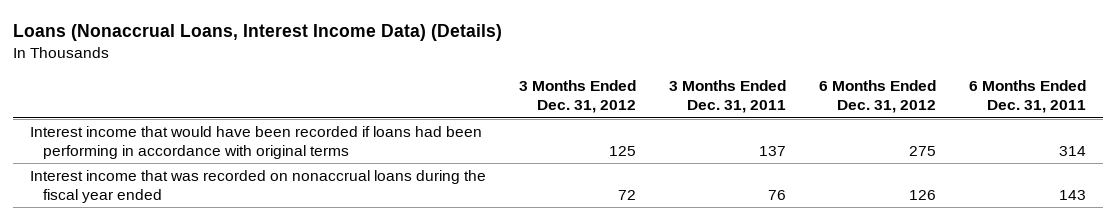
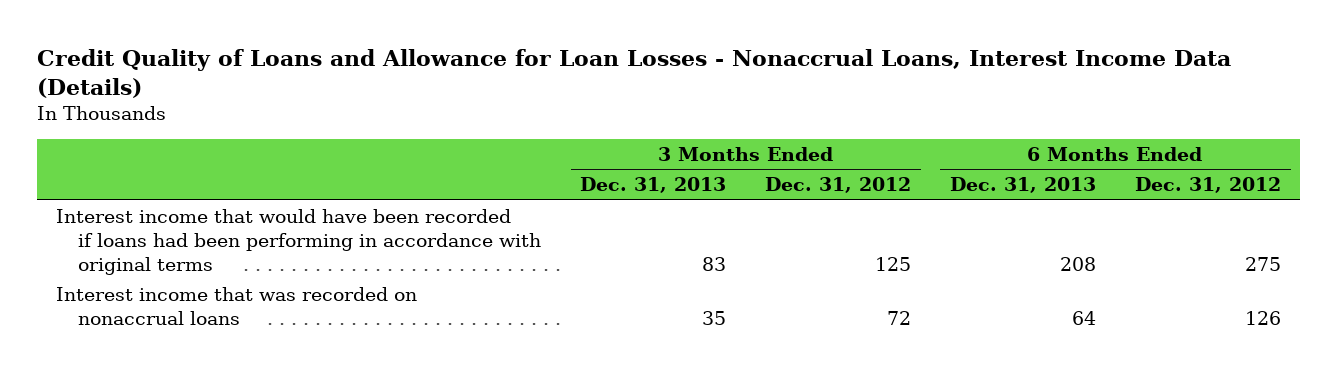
- Loans (Nonaccrual Loans, Interest Income Data) (Details)
+ Credit Quality of Loans and Allowance for Loan Losses - Nonaccrual Loans, Interest Income Data (Details)
- | 3 Months Ended Dec. 31, 2012 | 3 Months Ended Dec. 31, 2011 | 6 Months Ended Dec. 31, 2012 | 6 Months Ended Dec. 31, 2011
+ | 3 Months Ended Dec. 31, 2013 | 3 Months Ended Dec. 31, 2012 | 6 Months Ended Dec. 31, 2013 | 6 Months Ended Dec. 31, 2012
- Interest income that was recorded on nonaccrual loans during the fiscal year ended | 72 | 76 | 126 | 143
+ Interest income that was recorded on nonaccrual loans | 35 | 72 | 64 | 126

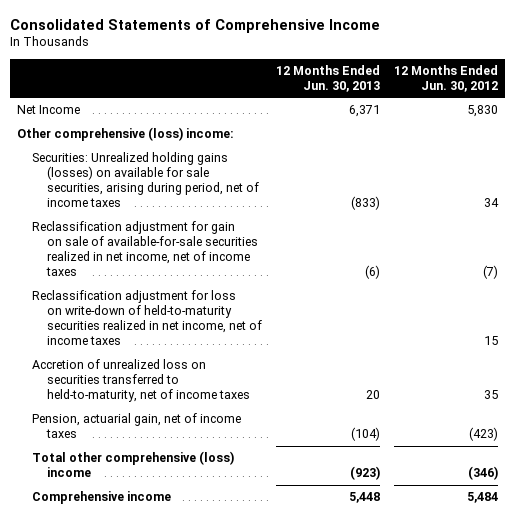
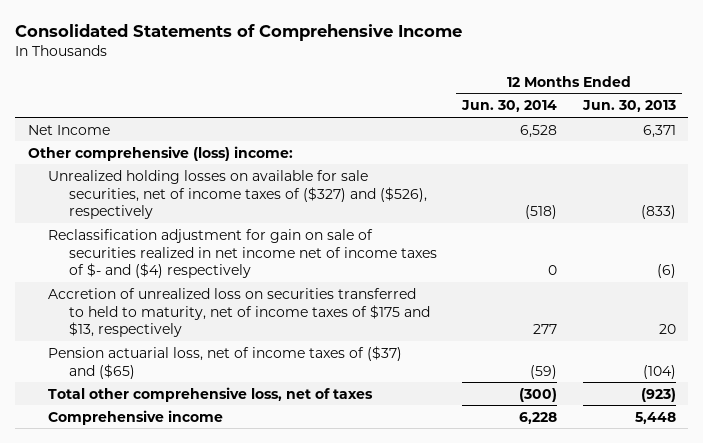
- | 12 Months Ended Jun. 30, 2013 | 12 Months Ended Jun. 30, 2012
+ | 12 Months Ended Jun. 30, 2014 | 12 Months Ended Jun. 30, 2013
- Securities: Unrealized holding gains (losses) on available for sale securities, arising during period, net of income taxes | (833) | 34
- Reclassification adjustment for gain on sale of available-for-sale securities realized in net income, net of income taxes | (6) | (7)
- Reclassification adjustment for loss on write-down of held-to-maturity securities realized in net income, net of income taxes | | 15
- Accretion of unrealized loss on securities transferred to held-to-maturity, net of income taxes | 20 | 35
- Pension, actuarial gain, net of income taxes | (104) | (423)
- Total other comprehensive (loss) income | (923) | (346)
+ Unrealized holding losses on available for sale securities, net of income taxes of ($327) and ($526), respectively | (518) | (833)
+ Reclassification adjustment for gain on sale of securities realized in net income net of income taxes of $- and ($4) respectively | 0 | (6)
+ Accretion of unrealized loss on securities transferred to held to maturity, net of income taxes of $175 and $13, respectively | 277 | 20
+ Pension actuarial loss, net of income taxes of ($37) and ($65) | (59) | (104)
+ Total other comprehensive loss, net of taxes | (300) | (923)

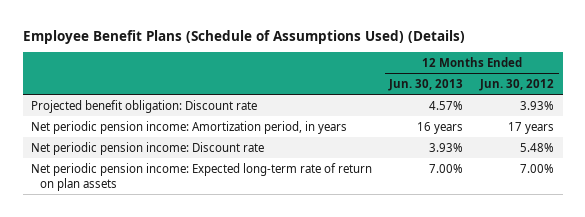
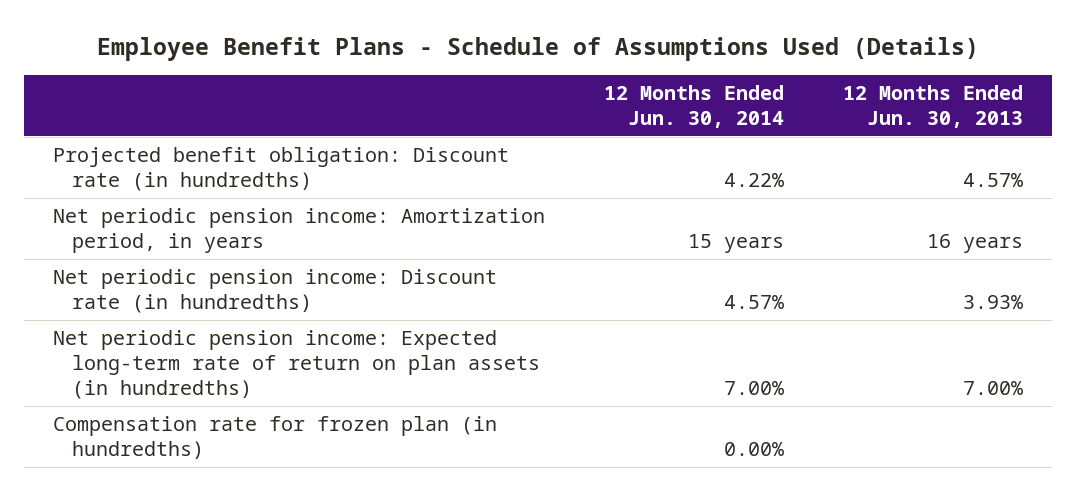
- Employee Benefit Plans (Schedule of Assumptions Used) (Details)
+ Employee Benefit Plans - Schedule of Assumptions Used (Details)
- | 12 Months Ended Jun. 30, 2013 | 12 Months Ended Jun. 30, 2012
+ | 12 Months Ended Jun. 30, 2014 | 12 Months Ended Jun. 30, 2013
- Projected benefit obligation: Discount rate | 4.57% | 3.93%
+ Projected benefit obligation: Discount rate (in hundredths) | 4.22% | 4.57%
- Net periodic pension income: Discount rate | 3.93% | 5.48%
- Net periodic pension income: Expected long-term rate of return on plan assets | 7.00% | 7.00%
+ Net periodic pension income: Discount rate (in hundredths) | 4.57% | 3.93%
+ Net periodic pension income: Expected long-term rate of return on plan assets (in hundredths) | 7.00% | 7.00%
+ Compensation rate for frozen plan (in hundredths) | 0.00% |

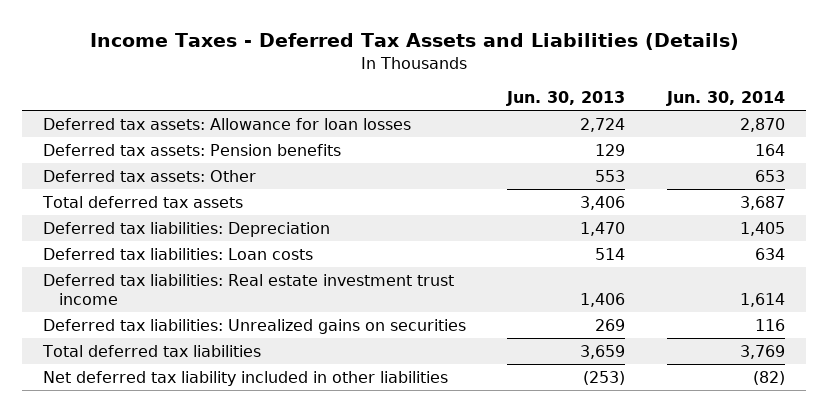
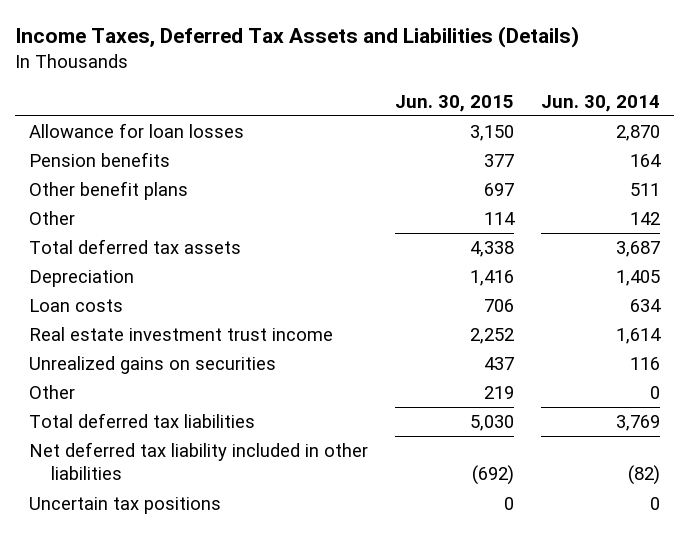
- Income Taxes - Deferred Tax Assets and Liabilities (Details)
+ Income Taxes, Deferred Tax Assets and Liabilities (Details)
- | Jun. 30, 2013 | Jun. 30, 2014
+ | Jun. 30, 2015 | Jun. 30, 2014
- Deferred tax assets: Allowance for loan losses | 2,724 | 2,870
- Deferred tax assets: Pension benefits | 129 | 164
- Deferred tax assets: Other | 553 | 653
+ Allowance for loan losses | 3,150 | 2,870
+ Pension benefits | 377 | 164
+ Other benefit plans | 697 | 511
+ Other | 114 | 142
- Deferred tax liabilities: Depreciation | 1,470 | 1,405
- Deferred tax liabilities: Loan costs | 514 | 634
- Deferred tax liabilities: Real estate investment trust income | 1,406 | 1,614
- Deferred tax liabilities: Unrealized gains on securities | 269 | 116
+ Depreciation | 1,416 | 1,405
+ Loan costs | 706 | 634
+ Real estate investment trust income | 2,252 | 1,614
+ Unrealized gains on securities | 437 | 116
+ Other | 219 | 0
+ Uncertain tax positions | 0 | 0

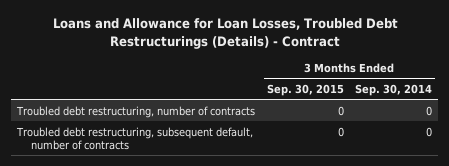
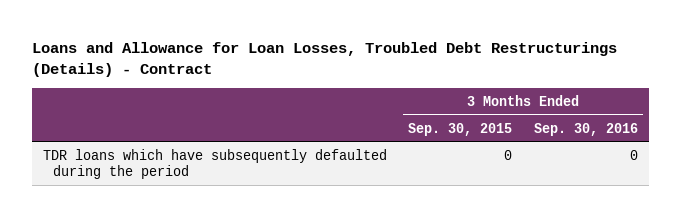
- | 3 Months Ended Sep. 30, 2015 | 3 Months Ended Sep. 30, 2014
+ | 3 Months Ended Sep. 30, 2015 | 3 Months Ended Sep. 30, 2016
- Troubled debt restructuring, number of contracts | 0 | 0
- Troubled debt restructuring, subsequent default, number of contracts | 0 | 0
+ TDR loans which have subsequently defaulted during the period | 0 | 0

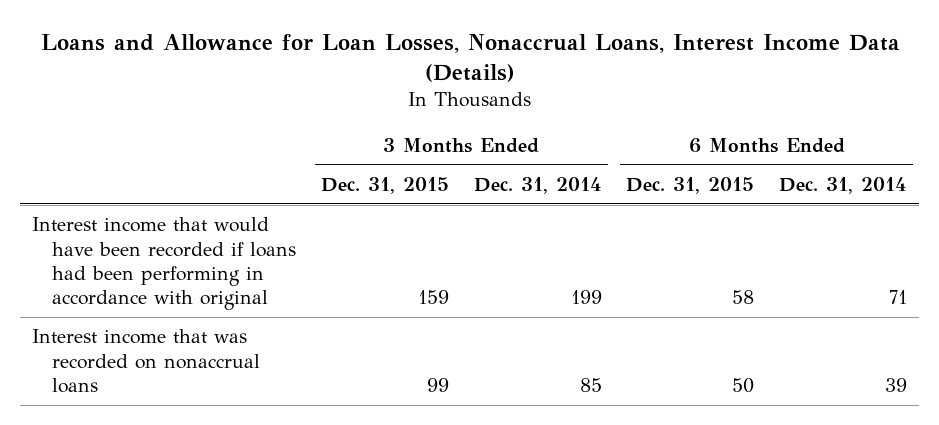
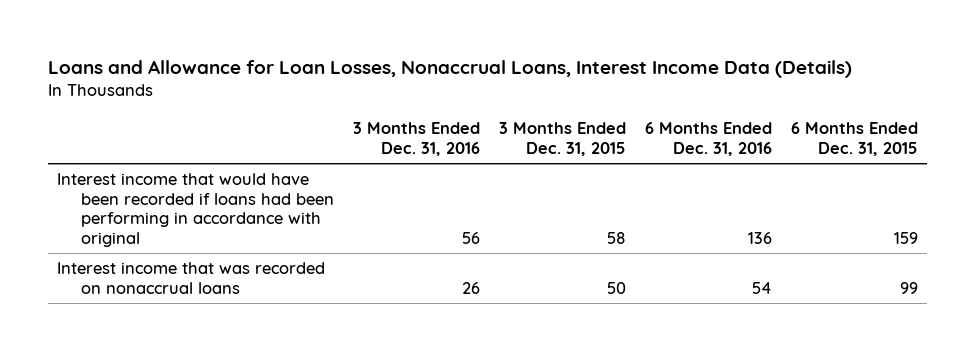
- | 3 Months Ended Dec. 31, 2015 | 3 Months Ended Dec. 31, 2014 | 6 Months Ended Dec. 31, 2015 | 6 Months Ended Dec. 31, 2014
+ | 3 Months Ended Dec. 31, 2016 | 3 Months Ended Dec. 31, 2015 | 6 Months Ended Dec. 31, 2016 | 6 Months Ended Dec. 31, 2015
- Interest income that would have been recorded if loans had been performing in accordance with original | 159 | 199 | 58 | 71
- Interest income that was recorded on nonaccrual loans | 99 | 85 | 50 | 39
+ Interest income that would have been recorded if loans had been performing in accordance with original | 56 | 58 | 136 | 159
+ Interest income that was recorded on nonaccrual loans | 26 | 50 | 54 | 99

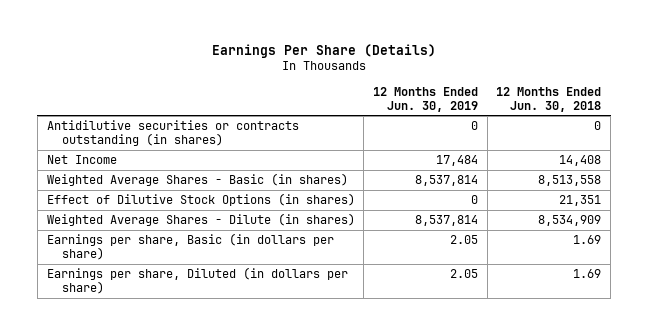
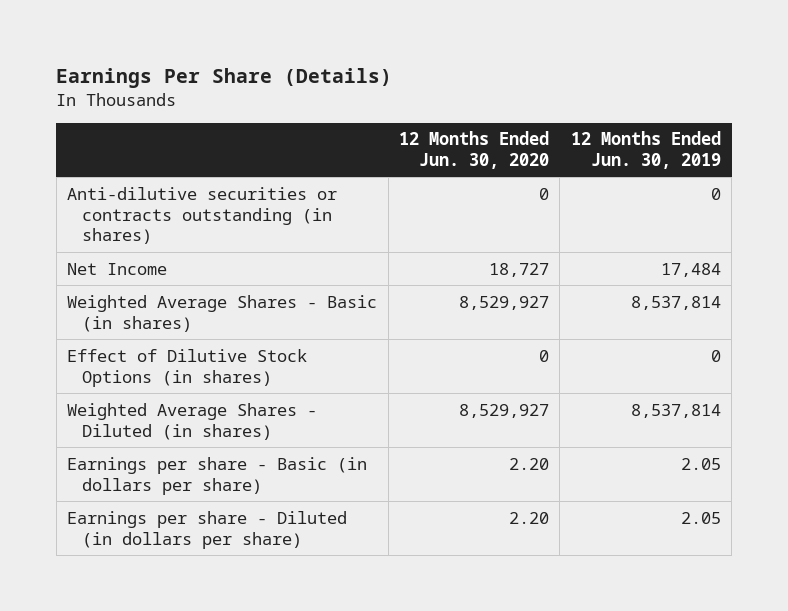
- | 12 Months Ended Jun. 30, 2019 | 12 Months Ended Jun. 30, 2018
+ | 12 Months Ended Jun. 30, 2020 | 12 Months Ended Jun. 30, 2019
- Antidilutive securities or contracts outstanding (in shares) | 0 | 0
+ Anti-dilutive securities or contracts outstanding (in shares) | 0 | 0
- Weighted Average Shares - Dilute (in shares) | 8,537,814 | 8,534,909
- Earnings per share, Basic (in dollars per share) | 2.05 | 1.69
- Earnings per share, Diluted (in dollars per share) | 2.05 | 1.69
+ Weighted Average Shares - Diluted (in shares) | 8,529,927 | 8,537,814
+ Earnings per share - Basic (in dollars per share) | 2.20 | 2.05
+ Earnings per share - Diluted (in dollars per share) | 2.20 | 2.05

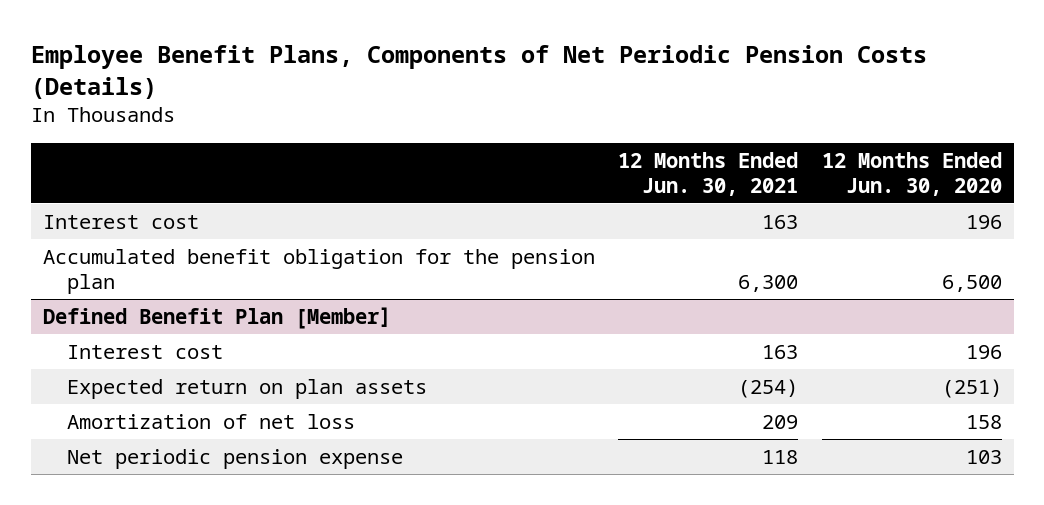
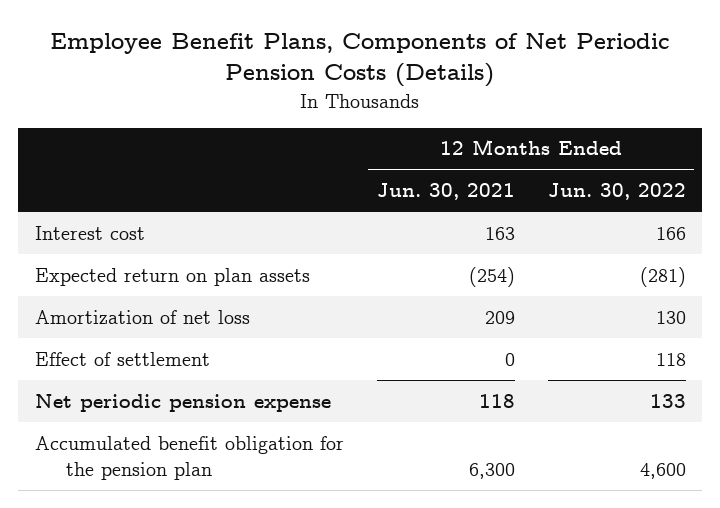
- | 12 Months Ended Jun. 30, 2021 | 12 Months Ended Jun. 30, 2020
+ | 12 Months Ended Jun. 30, 2021 | 12 Months Ended Jun. 30, 2022
- Defined Benefit Plan [Member]
- Interest cost | 163 | 196
+ Effect of settlement | 0 | 118
moved down: Accumulated benefit obligation for the pension plan | 6,300 | 4,600

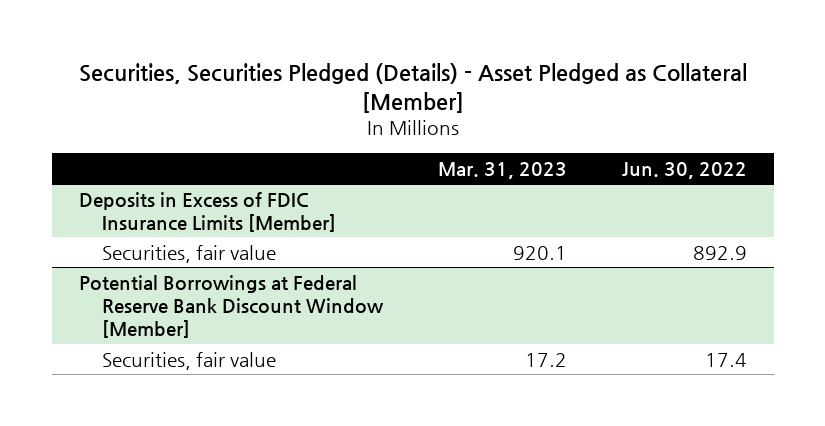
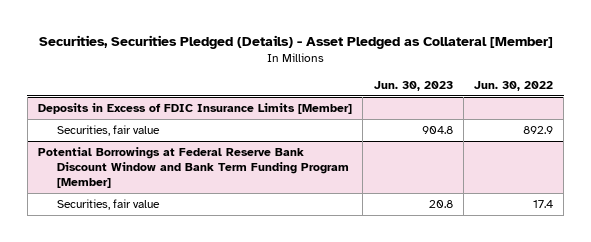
- | Mar. 31, 2023 | Jun. 30, 2022
+ | Jun. 30, 2023 | Jun. 30, 2022
- Potential Borrowings at Federal Reserve Bank Discount Window [Member]
+ Potential Borrowings at Federal Reserve Bank Discount Window and Bank Term Funding Program [Member]

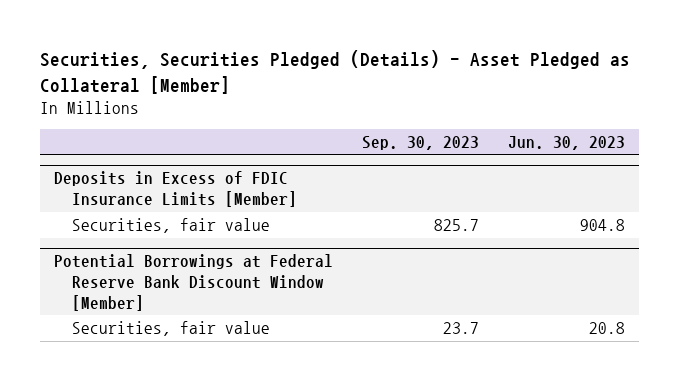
- | Jun. 30, 2023 | Jun. 30, 2022
+ | Sep. 30, 2023 | Jun. 30, 2023
- Potential Borrowings at Federal Reserve Bank Discount Window and Bank Term Funding Program [Member]
+ Potential Borrowings at Federal Reserve Bank Discount Window [Member]

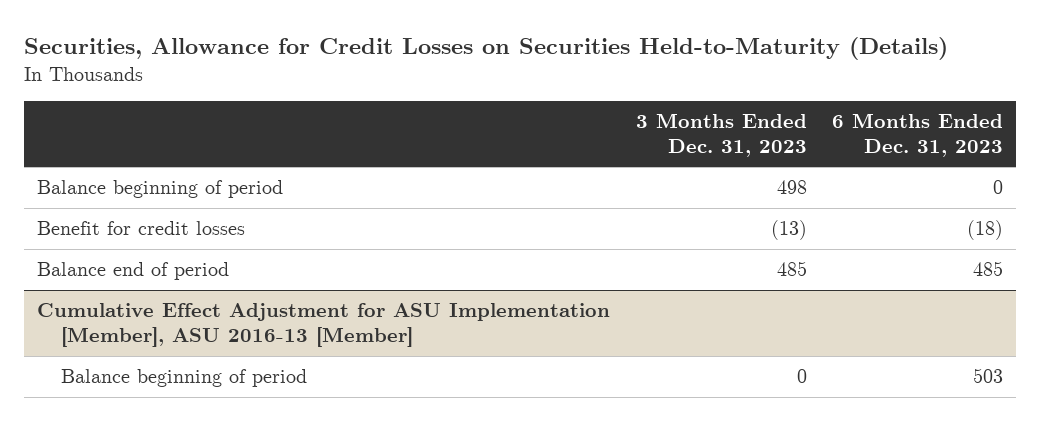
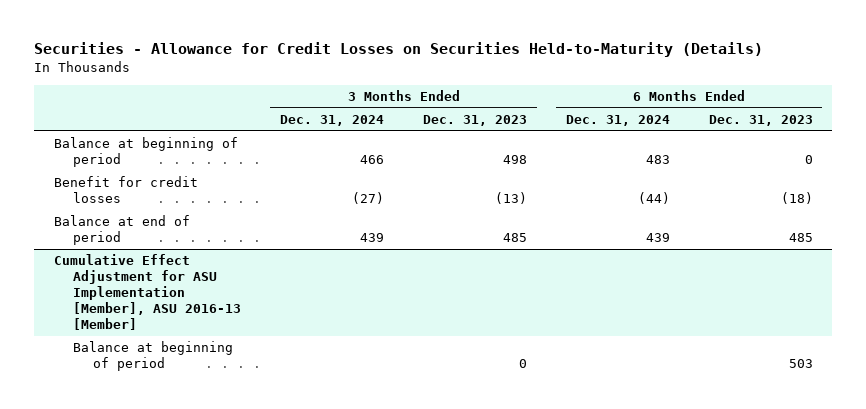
- Securities, Allowance for Credit Losses on Securities Held-to-Maturity (Details)
+ Securities - Allowance for Credit Losses on Securities Held-to-Maturity (Details)
- | 3 Months Ended Dec. 31, 2023 | 6 Months Ended Dec. 31, 2023
+ | 3 Months Ended Dec. 31, 2024 | 3 Months Ended Dec. 31, 2023 | 6 Months Ended Dec. 31, 2024 | 6 Months Ended Dec. 31, 2023
- Balance beginning of period | 498 | 0
+ Balance at beginning of period | 466 | 498 | 483 | 0
- Balance end of period | 485 | 485
+ Balance at end of period | 439 | 485 | 439 | 485
@ Cumulative Effect Adjustment for ASU Implementation [Member], ASU 2016-13 [Member]
- Balance beginning of period | 0 | 503
+ Balance at beginning of period | | 0 | | 503

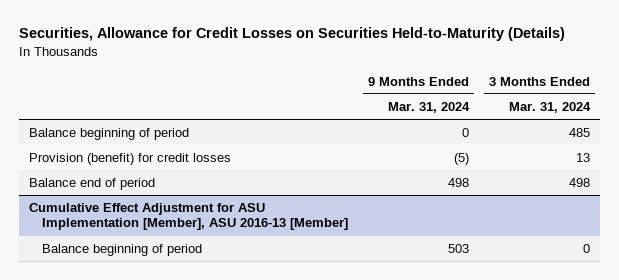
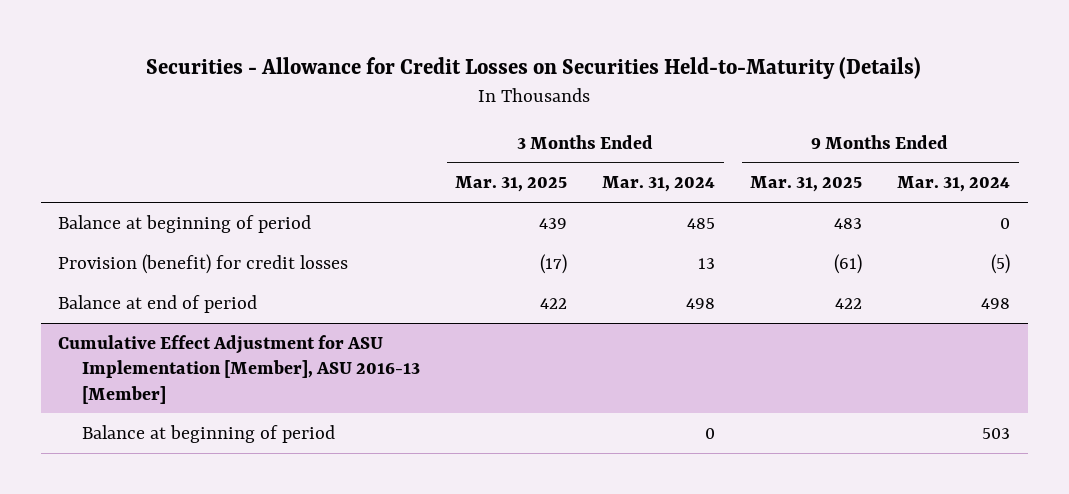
- Securities, Allowance for Credit Losses on Securities Held-to-Maturity (Details)
+ Securities - Allowance for Credit Losses on Securities Held-to-Maturity (Details)
- | 9 Months Ended Mar. 31, 2024 | 3 Months Ended Mar. 31, 2024
+ | 3 Months Ended Mar. 31, 2025 | 3 Months Ended Mar. 31, 2024 | 9 Months Ended Mar. 31, 2025 | 9 Months Ended Mar. 31, 2024
- Balance beginning of period | 0 | 485
+ Balance at beginning of period | 439 | 485 | 483 | 0
- Balance end of period | 498 | 498
+ Balance at end of period | 422 | 498 | 422 | 498
@ Cumulative Effect Adjustment for ASU Implementation [Member], ASU 2016-13 [Member]
- Balance beginning of period | 503 | 0
+ Balance at beginning of period | | 0 | | 503

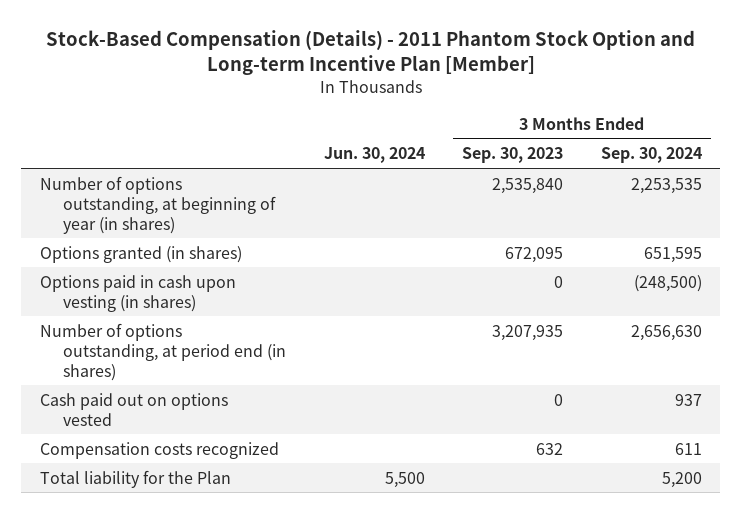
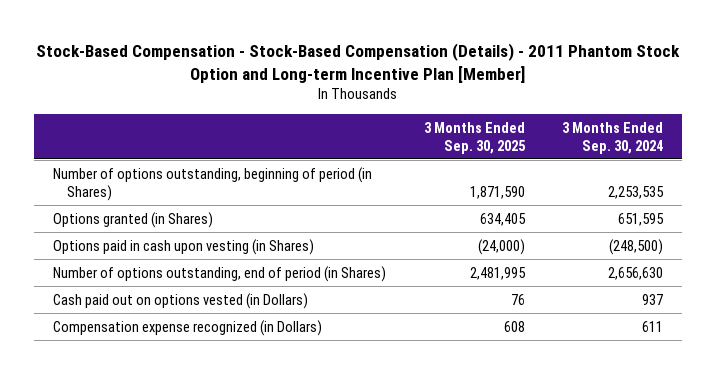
- Stock-Based Compensation (Details) - 2011 Phantom Stock Option and Long-term Incentive Plan [Member]
+ Stock-Based Compensation - Stock-Based Compensation (Details) - 2011 Phantom Stock Option and Long-term Incentive Plan [Member]
- | Jun. 30, 2024 | 3 Months Ended Sep. 30, 2023 | 3 Months Ended Sep. 30, 2024
+ | 3 Months Ended Sep. 30, 2025 | 3 Months Ended Sep. 30, 2024
- Number of options outstanding, at beginning of year (in shares) | | 2,535,840 | 2,253,535
- Options granted (in shares) | | 672,095 | 651,595
- Options paid in cash upon vesting (in shares) | | 0 | (248,500)
- Number of options outstanding, at period end (in shares) | | 3,207,935 | 2,656,630
- Cash paid out on options vested | | 0 | 937
- Compensation costs recognized | | 632 | 611
- Total liability for the Plan | 5,500 | | 5,200
+ Number of options outstanding, beginning of period (in Shares) | 1,871,590 | 2,253,535
+ Options granted (in Shares) | 634,405 | 651,595
+ Options paid in cash upon vesting (in Shares) | (24,000) | (248,500)
+ Number of options outstanding, end of period (in Shares) | 2,481,995 | 2,656,630
+ Cash paid out on options vested (in Dollars) | 76 | 937
+ Compensation expense recognized (in Dollars) | 608 | 611

